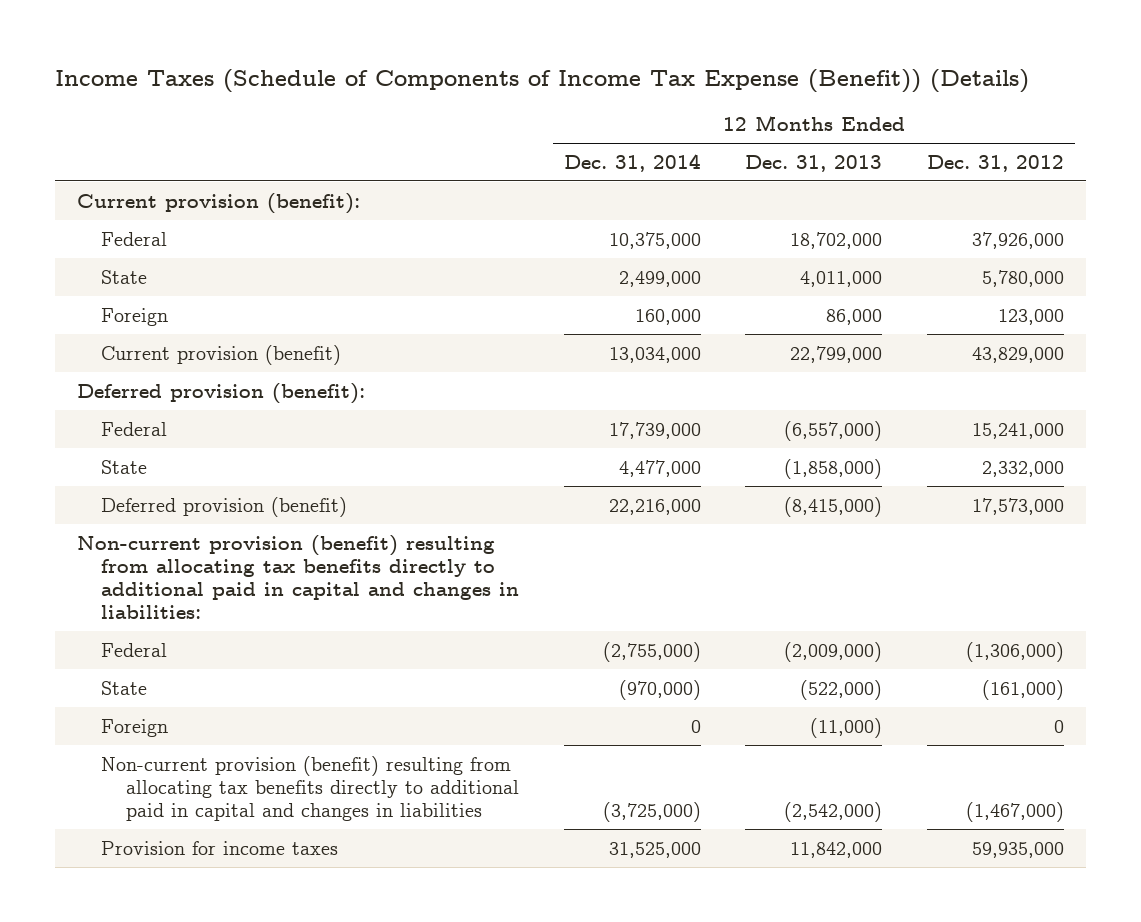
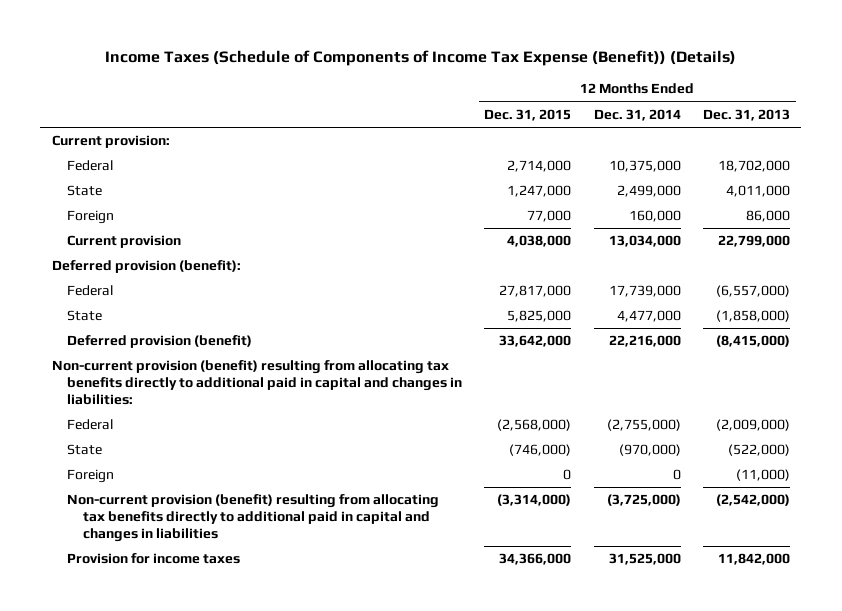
- | 12 Months Ended Dec. 31, 2014 | 12 Months Ended Dec. 31, 2013 | 12 Months Ended Dec. 31, 2012
+ | 12 Months Ended Dec. 31, 2015 | 12 Months Ended Dec. 31, 2014 | 12 Months Ended Dec. 31, 2013
- Current provision (benefit):
+ Current provision:
- Current provision (benefit) | 13,034,000 | 22,799,000 | 43,829,000
+ Current provision | 4,038,000 | 13,034,000 | 22,799,000

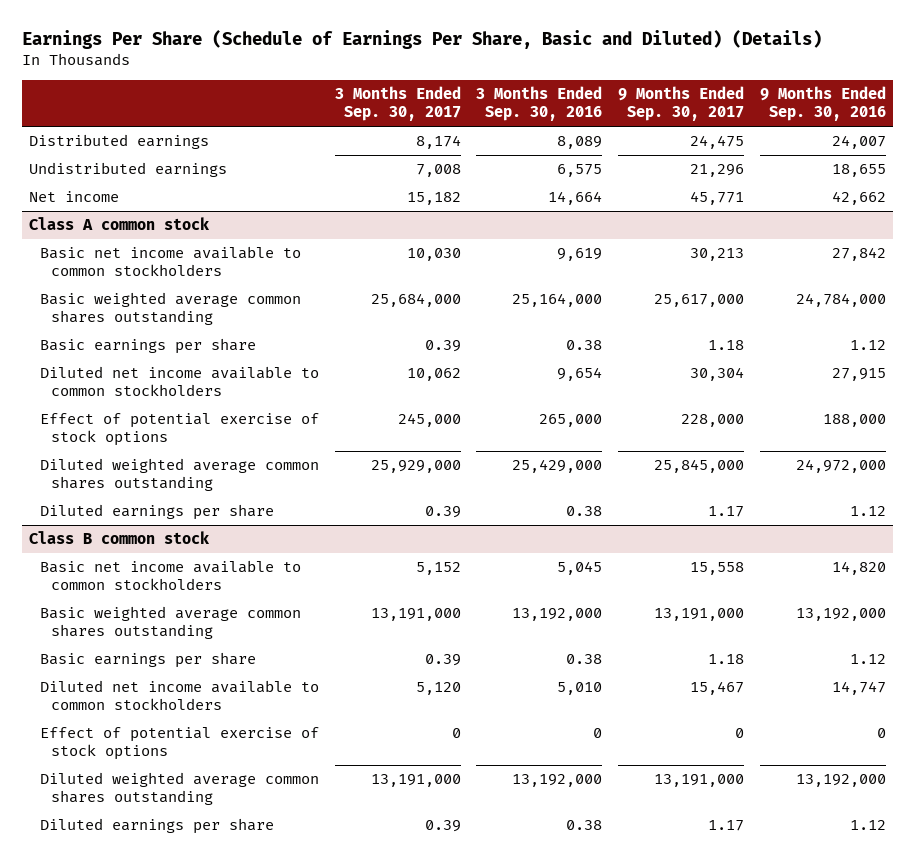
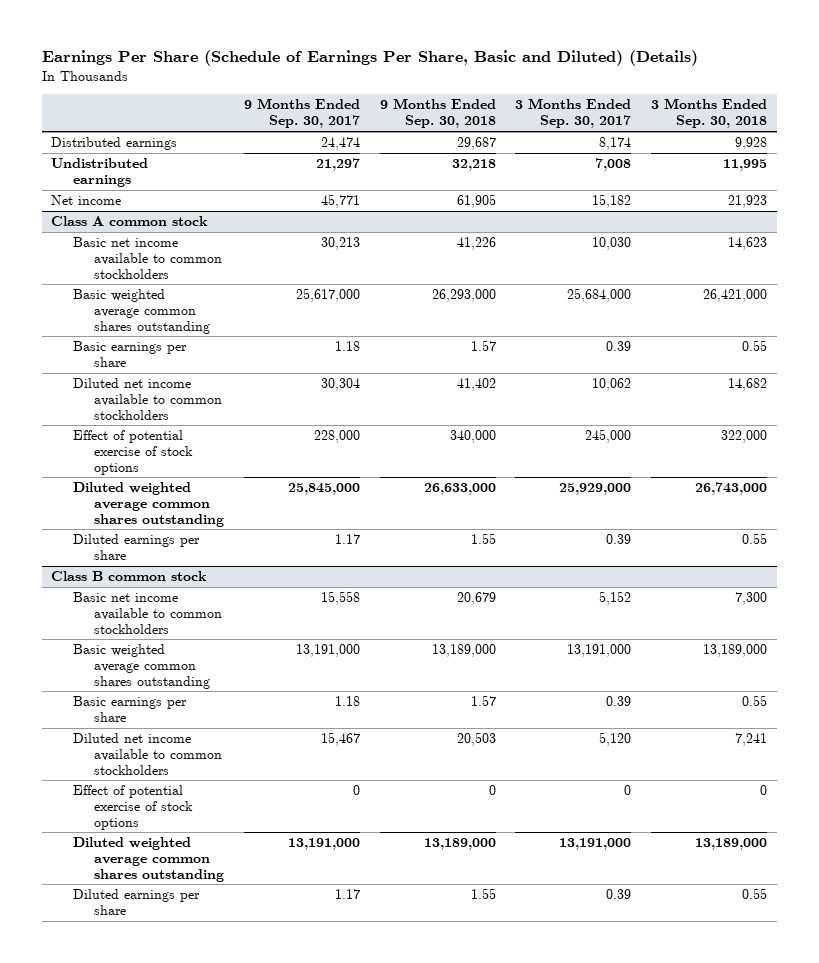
- | 3 Months Ended Sep. 30, 2017 | 3 Months Ended Sep. 30, 2016 | 9 Months Ended Sep. 30, 2017 | 9 Months Ended Sep. 30, 2016
+ | 9 Months Ended Sep. 30, 2017 | 9 Months Ended Sep. 30, 2018 | 3 Months Ended Sep. 30, 2017 | 3 Months Ended Sep. 30, 2018
- Distributed earnings | 8,174 | 8,089 | 24,475 | 24,007
- Undistributed earnings | 7,008 | 6,575 | 21,296 | 18,655
+ Distributed earnings | 24,474 | 29,687 | 8,174 | 9,928
+ Undistributed earnings | 21,297 | 32,218 | 7,008 | 11,995

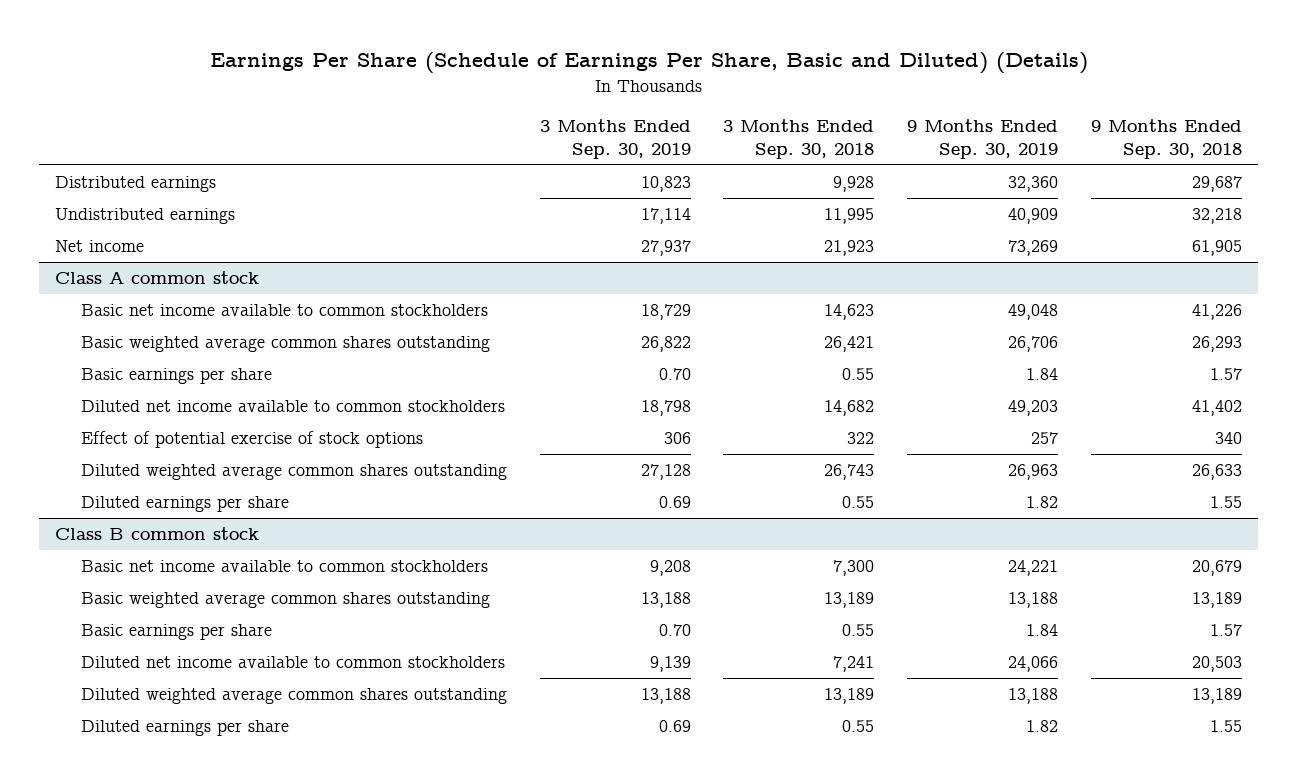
- | 9 Months Ended Sep. 30, 2017 | 9 Months Ended Sep. 30, 2018 | 3 Months Ended Sep. 30, 2017 | 3 Months Ended Sep. 30, 2018
+ | 3 Months Ended Sep. 30, 2019 | 3 Months Ended Sep. 30, 2018 | 9 Months Ended Sep. 30, 2019 | 9 Months Ended Sep. 30, 2018
@ Class A common stock
- Basic weighted average common shares outstanding | 25,617,000 | 26,293,000 | 25,684,000 | 26,421,000
+ Basic weighted average common shares outstanding | 26,822 | 26,421 | 26,706 | 26,293
- Effect of potential exercise of stock options | 228,000 | 340,000 | 245,000 | 322,000
- Diluted weighted average common shares outstanding | 25,845,000 | 26,633,000 | 25,929,000 | 26,743,000
+ Effect of potential exercise of stock options | 306 | 322 | 257 | 340
+ Diluted weighted average common shares outstanding | 27,128 | 26,743 | 26,963 | 26,633
@ Class B common stock
- Basic weighted average common shares outstanding | 13,191,000 | 13,189,000 | 13,191,000 | 13,189,000
+ Basic weighted average common shares outstanding | 13,188 | 13,189 | 13,188 | 13,189
- Effect of potential exercise of stock options | 0 | 0 | 0 | 0
- Diluted weighted average common shares outstanding | 13,191,000 | 13,189,000 | 13,191,000 | 13,189,000
+ Diluted weighted average common shares outstanding | 13,188 | 13,189 | 13,188 | 13,189

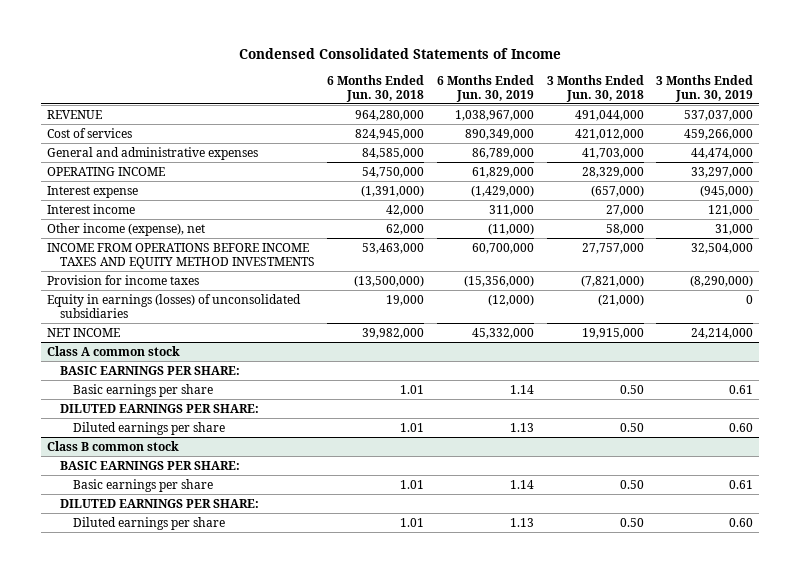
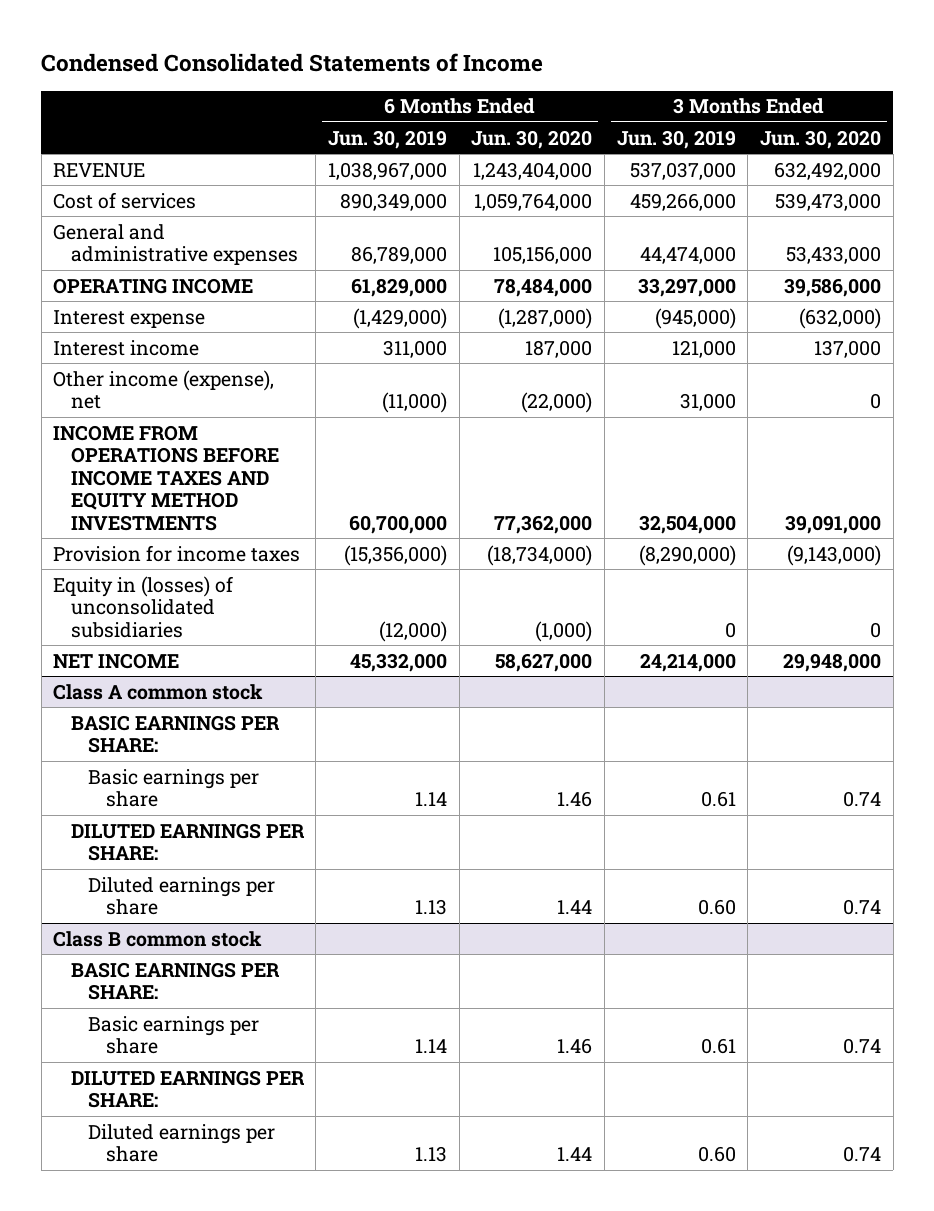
- | 6 Months Ended Jun. 30, 2018 | 6 Months Ended Jun. 30, 2019 | 3 Months Ended Jun. 30, 2018 | 3 Months Ended Jun. 30, 2019
+ | 6 Months Ended Jun. 30, 2019 | 6 Months Ended Jun. 30, 2020 | 3 Months Ended Jun. 30, 2019 | 3 Months Ended Jun. 30, 2020
- Equity in earnings (losses) of unconsolidated subsidiaries | 19,000 | (12,000) | (21,000) | 0
+ Equity in (losses) of unconsolidated subsidiaries | (12,000) | (1,000) | 0 | 0

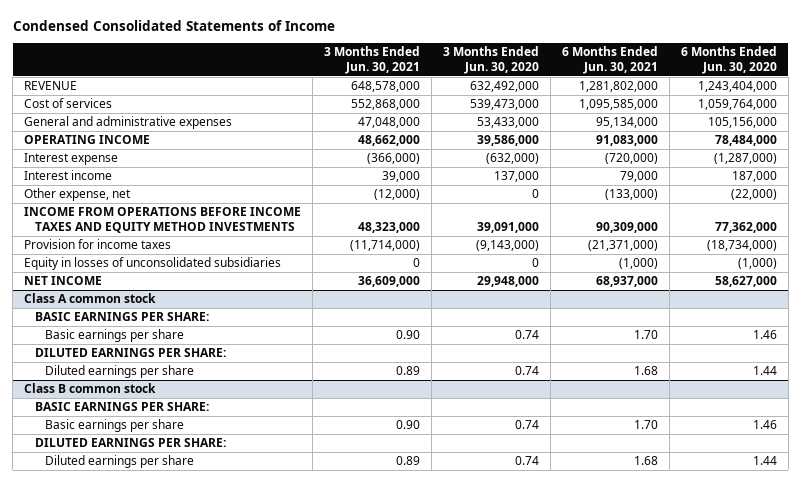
- | 6 Months Ended Jun. 30, 2019 | 6 Months Ended Jun. 30, 2020 | 3 Months Ended Jun. 30, 2019 | 3 Months Ended Jun. 30, 2020
+ | 3 Months Ended Jun. 30, 2021 | 3 Months Ended Jun. 30, 2020 | 6 Months Ended Jun. 30, 2021 | 6 Months Ended Jun. 30, 2020
- Other income (expense), net | (11,000) | (22,000) | 31,000 | 0
+ Other expense, net | (12,000) | 0 | (133,000) | (22,000)
- Equity in (losses) of unconsolidated subsidiaries | (12,000) | (1,000) | 0 | 0
+ Equity in losses of unconsolidated subsidiaries | 0 | 0 | (1,000) | (1,000)

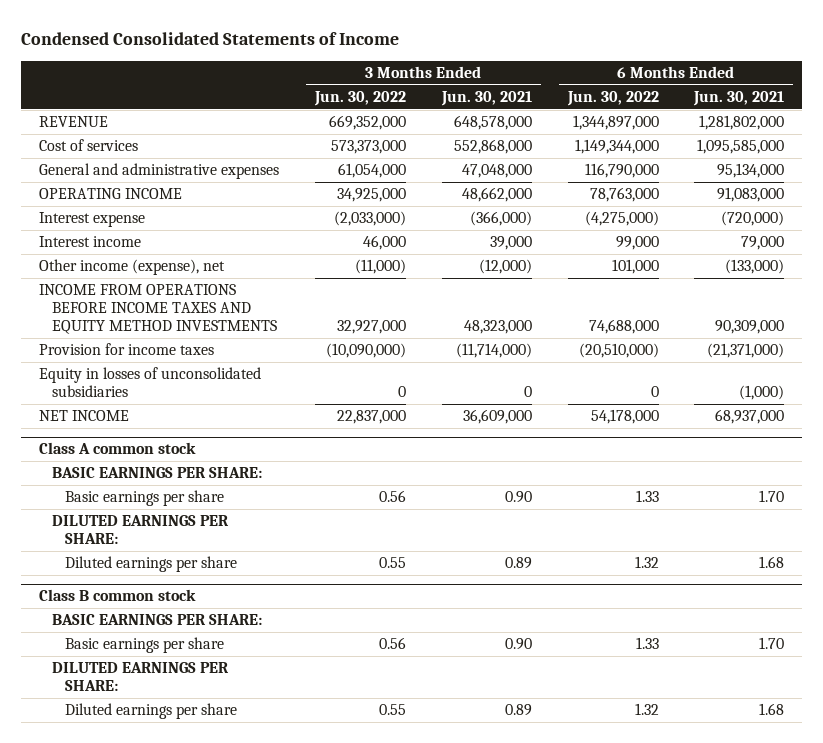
- | 3 Months Ended Jun. 30, 2021 | 3 Months Ended Jun. 30, 2020 | 6 Months Ended Jun. 30, 2021 | 6 Months Ended Jun. 30, 2020
+ | 3 Months Ended Jun. 30, 2022 | 3 Months Ended Jun. 30, 2021 | 6 Months Ended Jun. 30, 2022 | 6 Months Ended Jun. 30, 2021
- Other expense, net | (12,000) | 0 | (133,000) | (22,000)
+ Other income (expense), net | (11,000) | (12,000) | 101,000 | (133,000)

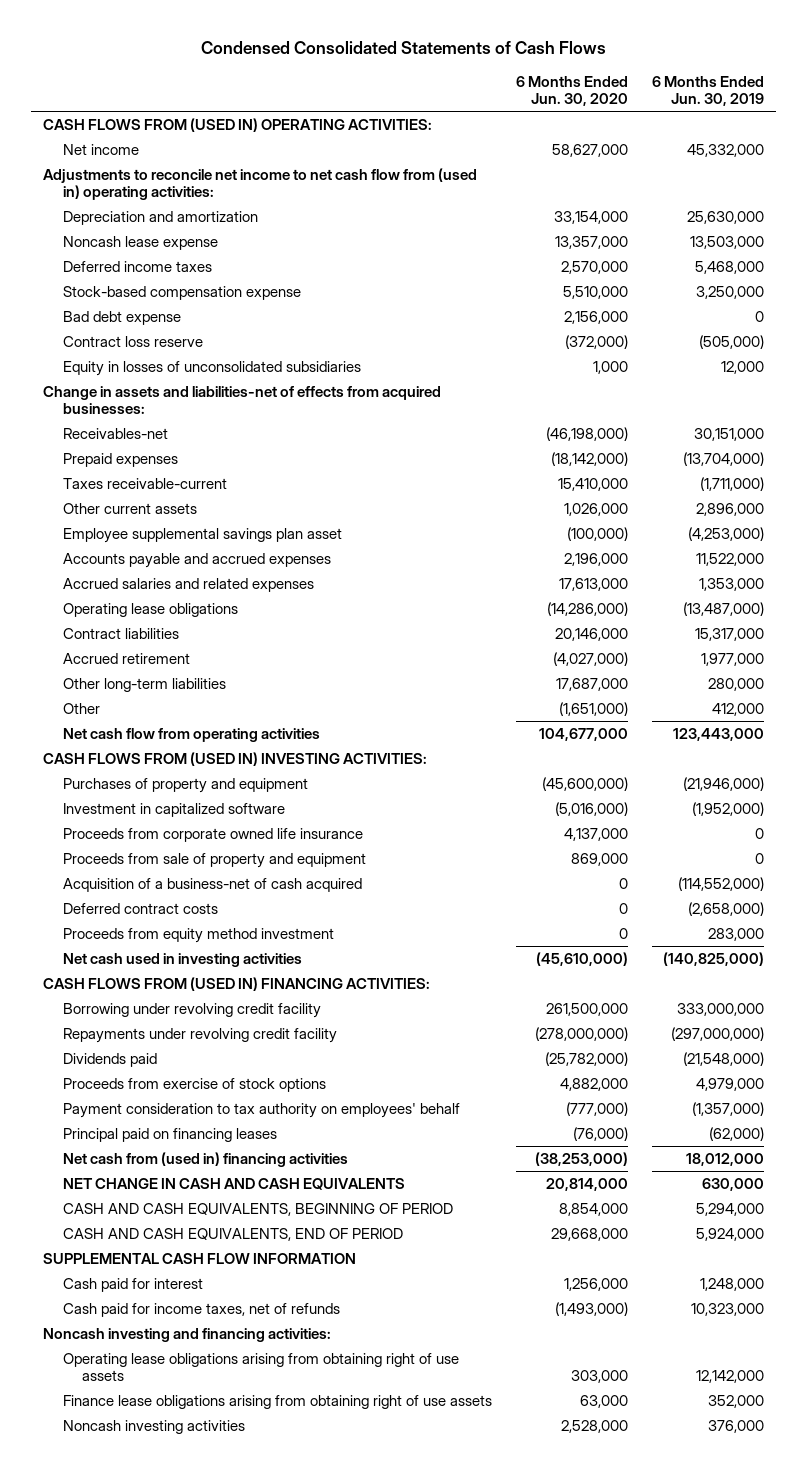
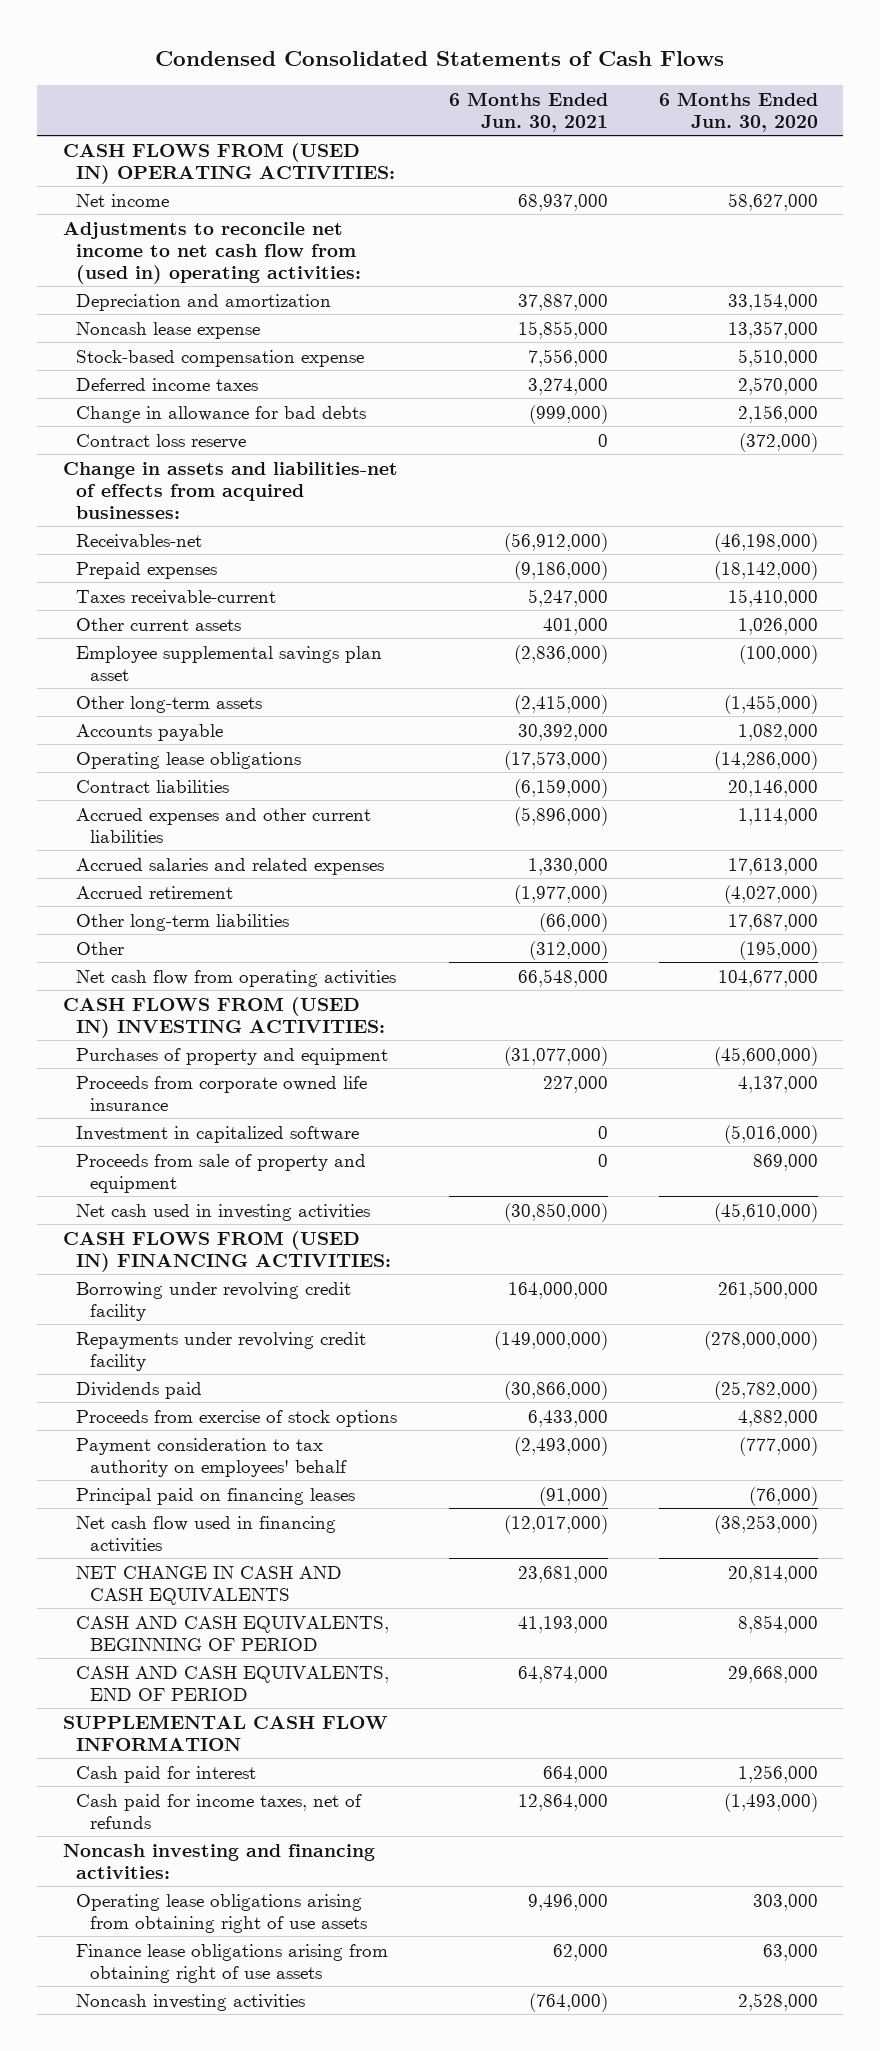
- | 6 Months Ended Jun. 30, 2020 | 6 Months Ended Jun. 30, 2019
+ | 6 Months Ended Jun. 30, 2021 | 6 Months Ended Jun. 30, 2020
- Bad debt expense | 2,156,000 | 0
moved down: Deferred income taxes | 3,274,000 | 2,570,000
+ Change in allowance for bad debts | (999,000) | 2,156,000
- Equity in losses of unconsolidated subsidiaries | 1,000 | 12,000
- Accounts payable and accrued expenses | 2,196,000 | 11,522,000
+ Other long-term assets | (2,415,000) | (1,455,000)
+ Accounts payable | 30,392,000 | 1,082,000
+ Accrued expenses and other current liabilities | (5,896,000) | 1,114,000
moved down: Accrued salaries and related expenses | 1,330,000 | 17,613,000
- Other | (1,651,000) | 412,000
+ Other | (312,000) | (195,000)
moved down: Investment in capitalized software | 0 | (5,016,000)
- Acquisition of a business-net of cash acquired | 0 | (114,552,000)
- Deferred contract costs | 0 | (2,658,000)
- Proceeds from equity method investment | 0 | 283,000
- Net cash from (used in) financing activities | (38,253,000) | 18,012,000
+ Net cash flow used in financing activities | (12,017,000) | (38,253,000)

